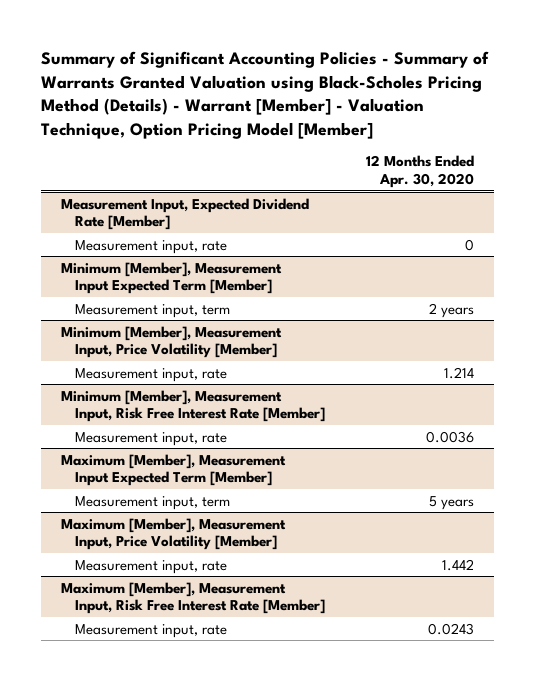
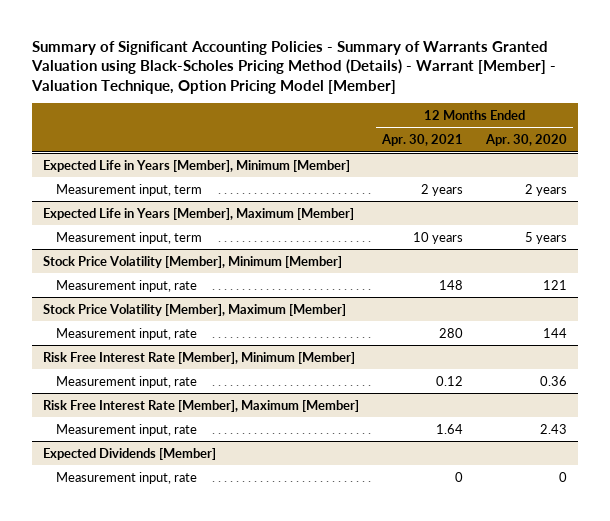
- | 12 Months Ended Apr. 30, 2020
+ | 12 Months Ended Apr. 30, 2021 | 12 Months Ended Apr. 30, 2020
- Measurement Input, Expected Dividend Rate [Member]
- Measurement input, rate | 0
- Minimum [Member], Measurement Input Expected Term [Member]
+ Expected Life in Years [Member], Minimum [Member]
- Minimum [Member], Measurement Input, Price Volatility [Member]
- Measurement input, rate | 1.214
- Minimum [Member], Measurement Input, Risk Free Interest Rate [Member]
- Measurement input, rate | 0.0036
- Maximum [Member], Measurement Input Expected Term [Member]
+ Expected Life in Years [Member], Maximum [Member]
- Maximum [Member], Measurement Input, Price Volatility [Member]
- Measurement input, rate | 1.442
- Maximum [Member], Measurement Input, Risk Free Interest Rate [Member]
- Measurement input, rate | 0.0243
+ Stock Price Volatility [Member], Minimum [Member]
+ Measurement input, rate | 148 | 121
+ Stock Price Volatility [Member], Maximum [Member]
+ Measurement input, rate | 280 | 144
+ Risk Free Interest Rate [Member], Minimum [Member]
+ Measurement input, rate | 0.12 | 0.36
+ Risk Free Interest Rate [Member], Maximum [Member]
+ Measurement input, rate | 1.64 | 2.43
+ Expected Dividends [Member]
+ Measurement input, rate | 0 | 0

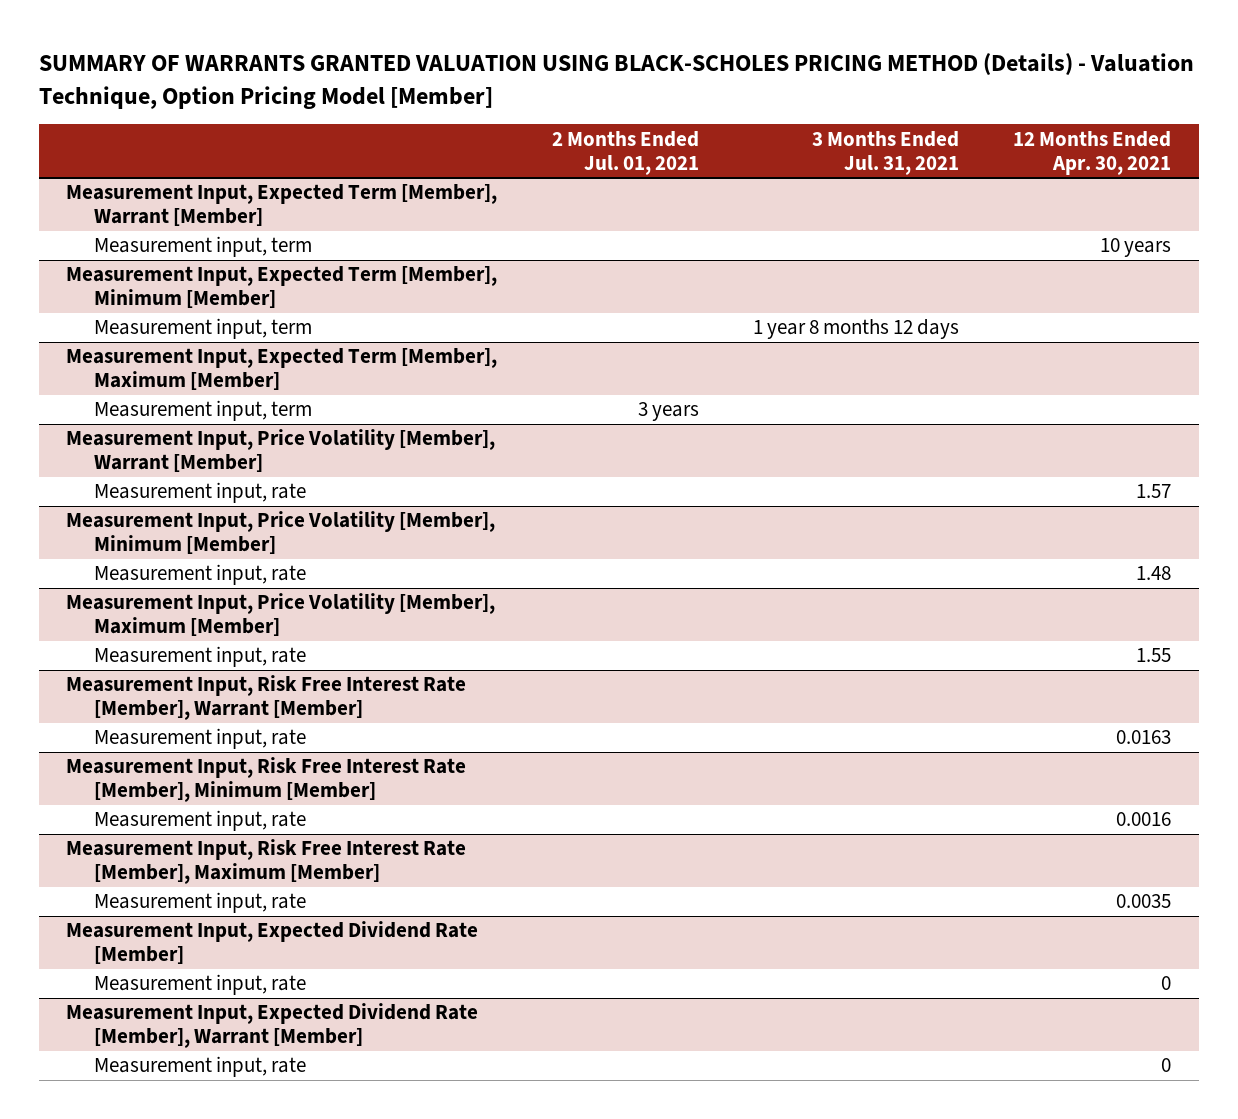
- Summary of Significant Accounting Policies - Summary of Warrants Granted Valuation using Black-Scholes Pricing Method (Details) - Warrant [Member] - Valuation Technique, Option Pricing Model [Member]
+ SUMMARY OF WARRANTS GRANTED VALUATION USING BLACK-SCHOLES PRICING METHOD (Details) - Valuation Technique, Option Pricing Model [Member]
- | 12 Months Ended Apr. 30, 2021 | 12 Months Ended Apr. 30, 2020
+ | 2 Months Ended Jul. 01, 2021 | 3 Months Ended Jul. 31, 2021 | 12 Months Ended Apr. 30, 2021
- Expected Life in Years [Member], Minimum [Member]
- Measurement input, term | 2 years | 2 years
- Expected Life in Years [Member], Maximum [Member]
+ Measurement Input, Expected Term [Member], Warrant [Member]
- Stock Price Volatility [Member], Minimum [Member]
- Measurement input, rate | 148 | 121
- Stock Price Volatility [Member], Maximum [Member]
- Measurement input, rate | 280 | 144
- Risk Free Interest Rate [Member], Minimum [Member]
- Measurement input, rate | 0.12 | 0.36
- Risk Free Interest Rate [Member], Maximum [Member]
- Measurement input, rate | 1.64 | 2.43
- Expected Dividends [Member]
+ Measurement Input, Expected Term [Member], Minimum [Member]
+ Measurement input, term | | 1 year 8 months 12 days |
+ Measurement Input, Expected Term [Member], Maximum [Member]
+ Measurement input, term | 3 years | |
+ Measurement Input, Price Volatility [Member], Warrant [Member]
+ Measurement input, rate | | | 1.57
+ Measurement Input, Price Volatility [Member], Minimum [Member]
+ Measurement input, rate | | | 1.48
+ Measurement Input, Price Volatility [Member], Maximum [Member]
+ Measurement input, rate | | | 1.55
+ Measurement Input, Risk Free Interest Rate [Member], Warrant [Member]
+ Measurement input, rate | | | 0.0163
+ Measurement Input, Risk Free Interest Rate [Member], Minimum [Member]
+ Measurement input, rate | | | 0.0016
+ Measurement Input, Risk Free Interest Rate [Member], Maximum [Member]
+ Measurement input, rate | | | 0.0035
+ Measurement Input, Expected Dividend Rate [Member]
+ Measurement Input, Expected Dividend Rate [Member], Warrant [Member]
+ Measurement input, rate | | | 0

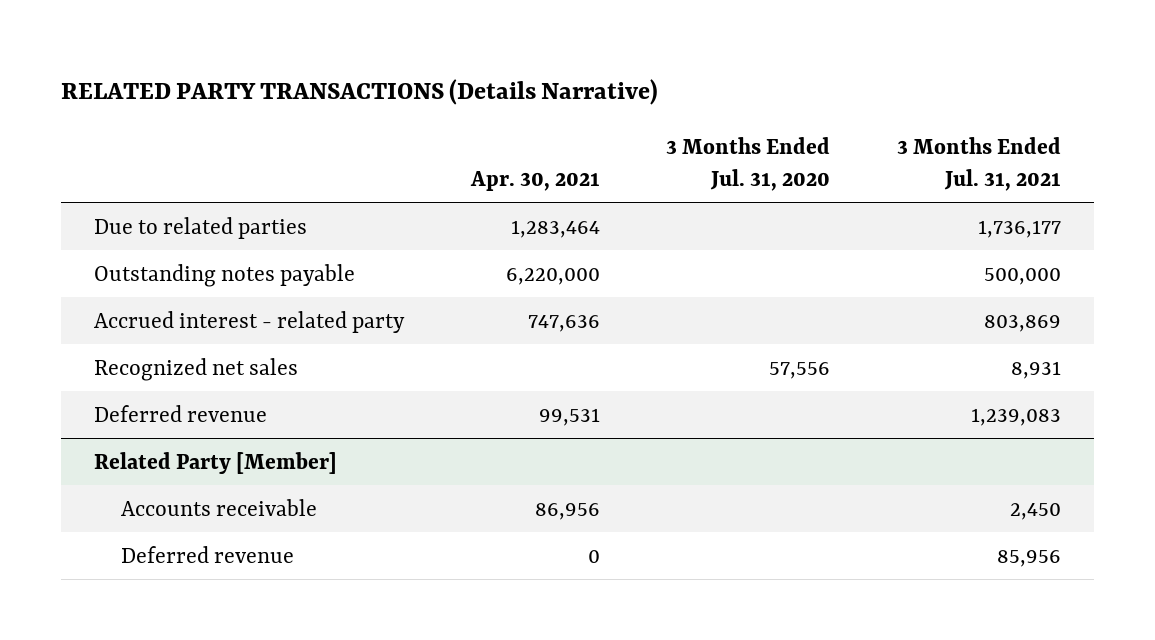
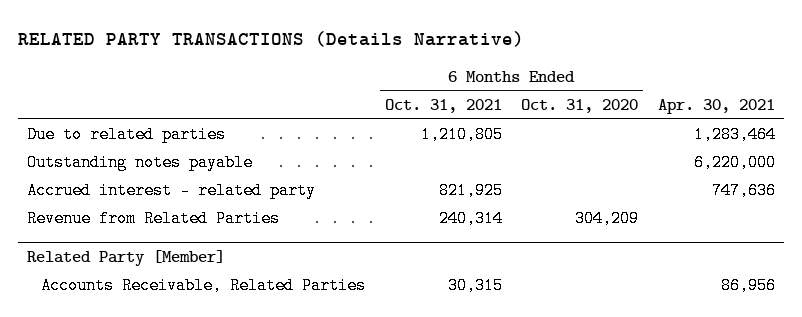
- | Apr. 30, 2021 | 3 Months Ended Jul. 31, 2020 | 3 Months Ended Jul. 31, 2021
+ | 6 Months Ended Oct. 31, 2021 | 6 Months Ended Oct. 31, 2020 | Apr. 30, 2021
- Recognized net sales | | 57,556 | 8,931
- Deferred revenue | 99,531 | | 1,239,083
+ Revenue from Related Parties | 240,314 | 304,209 |
@ Related Party [Member]
- Accounts receivable | 86,956 | | 2,450
- Deferred revenue | 0 | | 85,956
+ Accounts Receivable, Related Parties | 30,315 | | 86,956

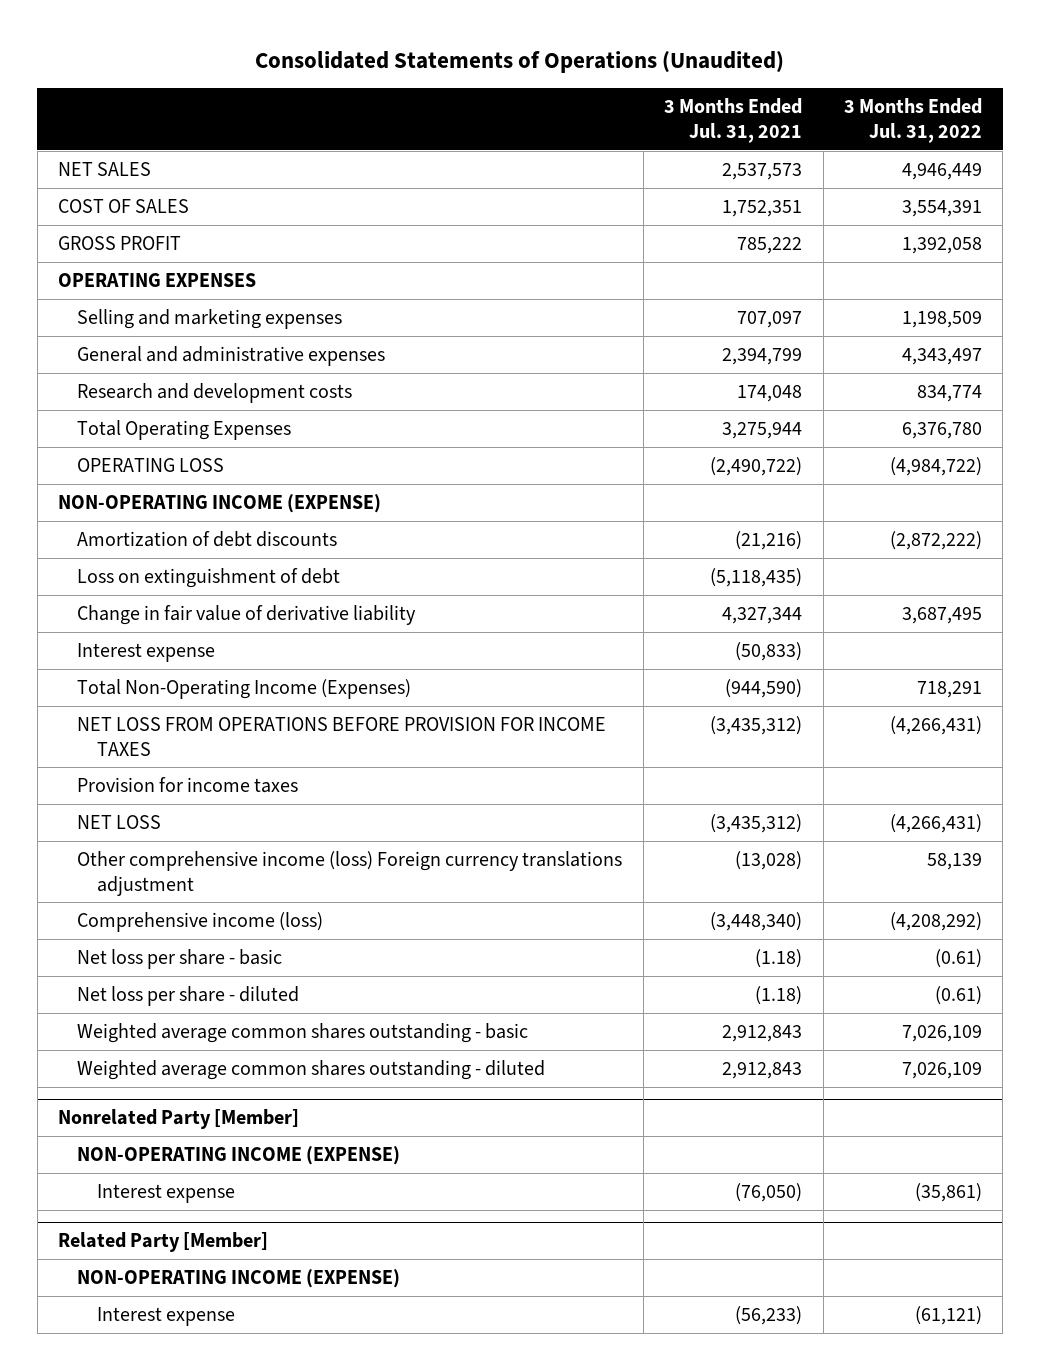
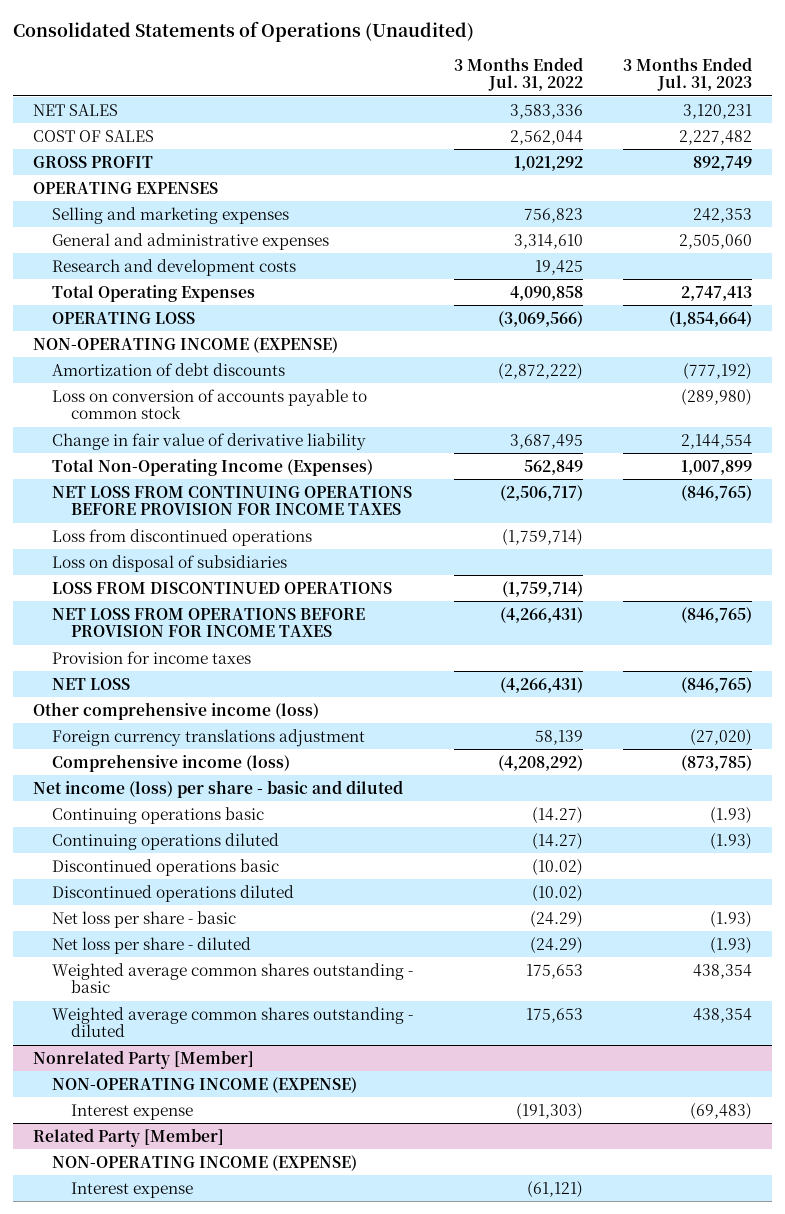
- | 3 Months Ended Jul. 31, 2021 | 3 Months Ended Jul. 31, 2022
+ | 3 Months Ended Jul. 31, 2022 | 3 Months Ended Jul. 31, 2023
- NET SALES | 2,537,573 | 4,946,449
- COST OF SALES | 1,752,351 | 3,554,391
- GROSS PROFIT | 785,222 | 1,392,058
+ NET SALES | 3,583,336 | 3,120,231
+ COST OF SALES | 2,562,044 | 2,227,482
+ GROSS PROFIT | 1,021,292 | 892,749
- Selling and marketing expenses | 707,097 | 1,198,509
- General and administrative expenses | 2,394,799 | 4,343,497
- Research and development costs | 174,048 | 834,774
- Total Operating Expenses | 3,275,944 | 6,376,780
- OPERATING LOSS | (2,490,722) | (4,984,722)
+ Selling and marketing expenses | 756,823 | 242,353
+ General and administrative expenses | 3,314,610 | 2,505,060
+ Research and development costs | 19,425 |
+ Total Operating Expenses | 4,090,858 | 2,747,413
+ OPERATING LOSS | (3,069,566) | (1,854,664)
- Loss on extinguishment of debt | (5,118,435) |
+ Loss on conversion of accounts payable to common stock | | (289,980)
- Interest expense | (50,833) |
- Total Non-Operating Income (Expenses) | (944,590) | 718,291
+ Total Non-Operating Income (Expenses) | 562,849 | 1,007,899
+ NET LOSS FROM CONTINUING OPERATIONS BEFORE PROVISION FOR INCOME TAXES | (2,506,717) | (846,765)
+ Loss from discontinued operations | (1,759,714) |
+ Loss on disposal of subsidiaries
+ LOSS FROM DISCONTINUED OPERATIONS | (1,759,714) |
- Other comprehensive income (loss) Foreign currency translations adjustment | (13,028) | 58,139
+ Other comprehensive income (loss)
+ Foreign currency translations adjustment | 58,139 | (27,020)
- Net loss per share - basic | (1.18) | (0.61)
- Net loss per share - diluted | (1.18) | (0.61)
- Weighted average common shares outstanding - basic | 2,912,843 | 7,026,109
- Weighted average common shares outstanding - diluted | 2,912,843 | 7,026,109
+ Net income (loss) per share - basic and diluted
+ Continuing operations basic | (14.27) | (1.93)
+ Continuing operations diluted | (14.27) | (1.93)
+ Discontinued operations basic | (10.02) |
+ Discontinued operations diluted | (10.02) |
+ Net loss per share - basic | (24.29) | (1.93)
+ Net loss per share - diluted | (24.29) | (1.93)
+ Weighted average common shares outstanding - basic | 175,653 | 438,354
+ Weighted average common shares outstanding - diluted | 175,653 | 438,354
@ Nonrelated Party [Member]
- Interest expense | (76,050) | (35,861)
+ Interest expense | (191,303) | (69,483)

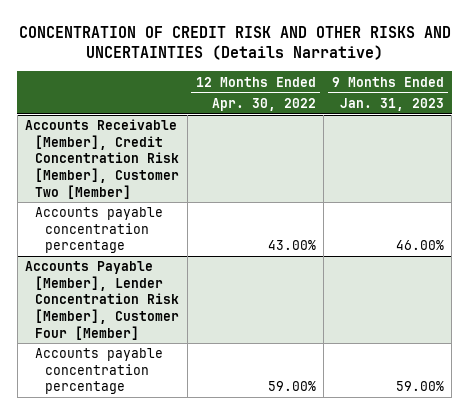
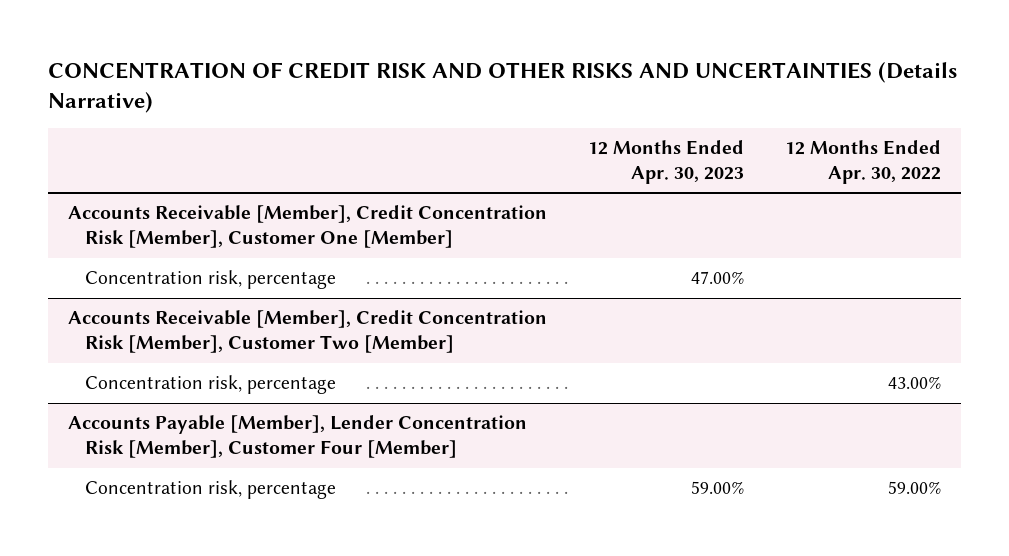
- | 12 Months Ended Apr. 30, 2022 | 9 Months Ended Jan. 31, 2023
+ | 12 Months Ended Apr. 30, 2023 | 12 Months Ended Apr. 30, 2022
+ Accounts Receivable [Member], Credit Concentration Risk [Member], Customer One [Member]
+ Concentration risk, percentage | 47.00% |
@ Accounts Receivable [Member], Credit Concentration Risk [Member], Customer Two [Member]
- Accounts payable concentration percentage | 43.00% | 46.00%
+ Concentration risk, percentage | | 43.00%
@ Accounts Payable [Member], Lender Concentration Risk [Member], Customer Four [Member]
- Accounts payable concentration percentage | 59.00% | 59.00%
+ Concentration risk, percentage | 59.00% | 59.00%

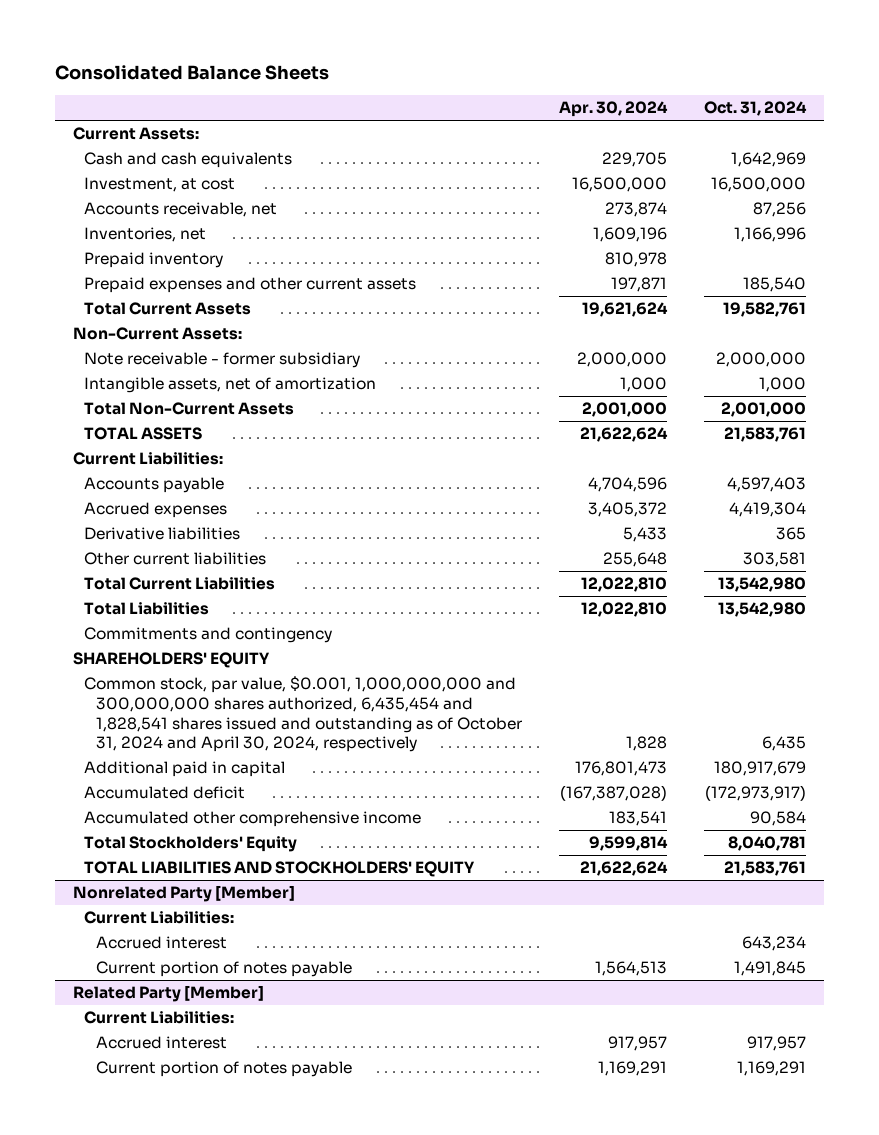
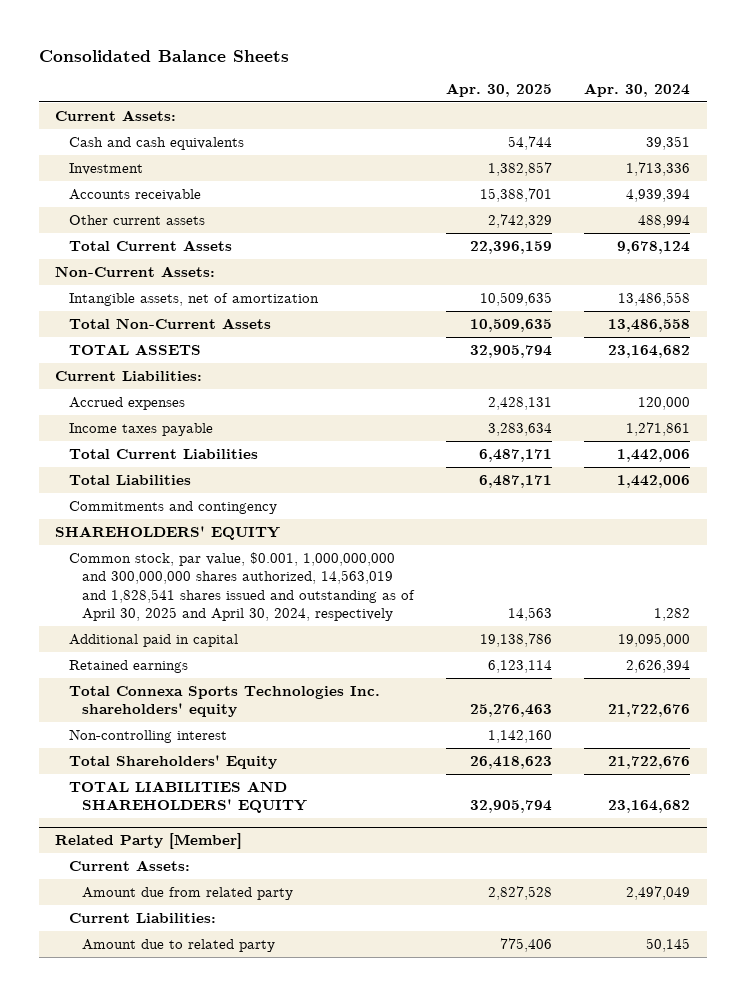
- | Apr. 30, 2024 | Oct. 31, 2024
+ | Apr. 30, 2025 | Apr. 30, 2024
- Cash and cash equivalents | 229,705 | 1,642,969
- Investment, at cost | 16,500,000 | 16,500,000
- Accounts receivable, net | 273,874 | 87,256
- Inventories, net | 1,609,196 | 1,166,996
- Prepaid inventory | 810,978 |
- Prepaid expenses and other current assets | 197,871 | 185,540
- Total Current Assets | 19,621,624 | 19,582,761
+ Cash and cash equivalents | 54,744 | 39,351
+ Investment | 1,382,857 | 1,713,336
+ Accounts receivable | 15,388,701 | 4,939,394
+ Other current assets | 2,742,329 | 488,994
+ Total Current Assets | 22,396,159 | 9,678,124
- Note receivable - former subsidiary | 2,000,000 | 2,000,000
- Intangible assets, net of amortization | 1,000 | 1,000
- Total Non-Current Assets | 2,001,000 | 2,001,000
- TOTAL ASSETS | 21,622,624 | 21,583,761
+ Intangible assets, net of amortization | 10,509,635 | 13,486,558
+ Total Non-Current Assets | 10,509,635 | 13,486,558
+ TOTAL ASSETS | 32,905,794 | 23,164,682
- Accounts payable | 4,704,596 | 4,597,403
- Accrued expenses | 3,405,372 | 4,419,304
- Derivative liabilities | 5,433 | 365
- Other current liabilities | 255,648 | 303,581
- Total Current Liabilities | 12,022,810 | 13,542,980
- Total Liabilities | 12,022,810 | 13,542,980
+ Accrued expenses | 2,428,131 | 120,000
+ Income taxes payable | 3,283,634 | 1,271,861
+ Total Current Liabilities | 6,487,171 | 1,442,006
+ Total Liabilities | 6,487,171 | 1,442,006
- Common stock, par value, $0.001, 1,000,000,000 and 300,000,000 shares authorized, 6,435,454 and 1,828,541 shares issued and outstanding as of October 31, 2024 and April 30, 2024, respectively | 1,828 | 6,435
- Additional paid in capital | 176,801,473 | 180,917,679
- Accumulated deficit | (167,387,028) | (172,973,917)
- Accumulated other comprehensive income | 183,541 | 90,584
- Total Stockholders' Equity | 9,599,814 | 8,040,781
- TOTAL LIABILITIES AND STOCKHOLDERS' EQUITY | 21,622,624 | 21,583,761
- Nonrelated Party [Member]
- Current Liabilities:
- Accrued interest | | 643,234
- Current portion of notes payable | 1,564,513 | 1,491,845
+ Common stock, par value, $0.001, 1,000,000,000 and 300,000,000 shares authorized, 14,563,019 and 1,828,541 shares issued and outstanding as of April 30, 2025 and April 30, 2024, respectively | 14,563 | 1,282
+ Additional paid in capital | 19,138,786 | 19,095,000
+ Retained earnings | 6,123,114 | 2,626,394
+ Total Connexa Sports Technologies Inc. shareholders' equity | 25,276,463 | 21,722,676
+ Non-controlling interest | 1,142,160 |
+ Total Shareholders' Equity | 26,418,623 | 21,722,676
+ TOTAL LIABILITIES AND SHAREHOLDERS' EQUITY | 32,905,794 | 23,164,682
@ Related Party [Member]
+ Current Assets:
+ Amount due from related party | 2,827,528 | 2,497,049
- Accrued interest | 917,957 | 917,957
- Current portion of notes payable | 1,169,291 | 1,169,291
+ Amount due to related party | 775,406 | 50,145

